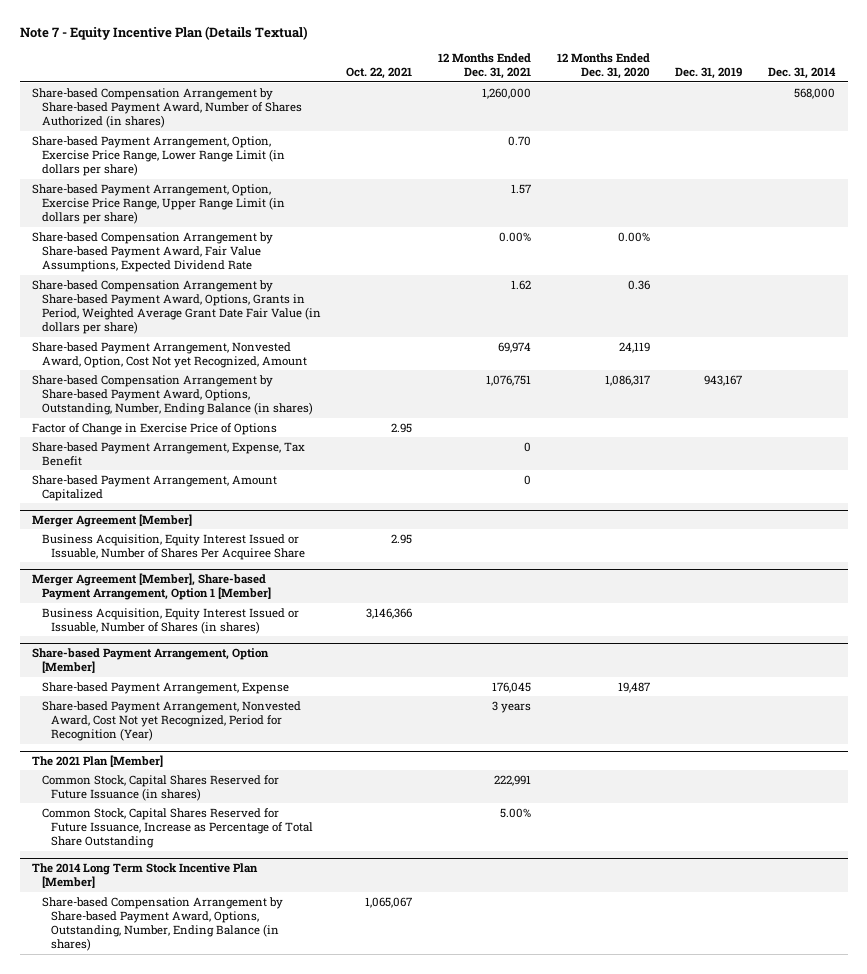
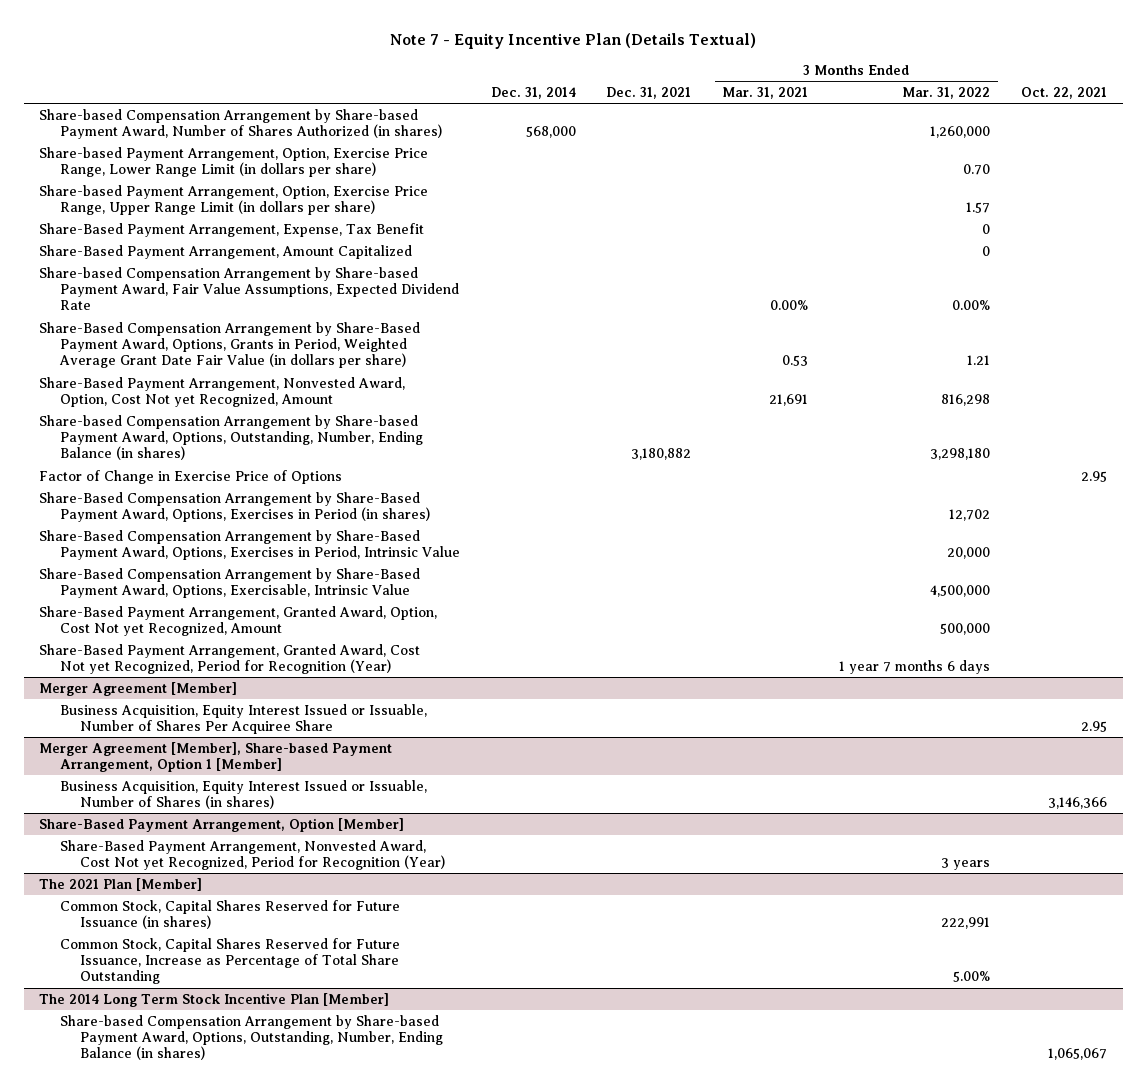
- | Oct. 22, 2021 | 12 Months Ended Dec. 31, 2021 | 12 Months Ended Dec. 31, 2020 | Dec. 31, 2019 | Dec. 31, 2014
+ | Dec. 31, 2014 | Dec. 31, 2021 | 3 Months Ended Mar. 31, 2021 | 3 Months Ended Mar. 31, 2022 | Oct. 22, 2021
+ Share-Based Payment Arrangement, Expense, Tax Benefit | | | | 0 |
+ Share-Based Payment Arrangement, Amount Capitalized | | | | 0 |
- Share-based Compensation Arrangement by Share-based Payment Award, Options, Grants in Period, Weighted Average Grant Date Fair Value (in dollars per share) | | 1.62 | 0.36 | |
- Share-based Payment Arrangement, Nonvested Award, Option, Cost Not yet Recognized, Amount | | 69,974 | 24,119 | |
+ Share-Based Compensation Arrangement by Share-Based Payment Award, Options, Grants in Period, Weighted Average Grant Date Fair Value (in dollars per share) | | | 0.53 | 1.21 |
+ Share-Based Payment Arrangement, Nonvested Award, Option, Cost Not yet Recognized, Amount | | | 21,691 | 816,298 |
- Share-based Payment Arrangement, Expense, Tax Benefit | | 0 | | |
- Share-based Payment Arrangement, Amount Capitalized | | 0 | | |
+ Share-Based Compensation Arrangement by Share-Based Payment Award, Options, Exercises in Period (in shares) | | | | 12,702 |
+ Share-Based Compensation Arrangement by Share-Based Payment Award, Options, Exercises in Period, Intrinsic Value | | | | 20,000 |
+ Share-Based Compensation Arrangement by Share-Based Payment Award, Options, Exercisable, Intrinsic Value | | | | 4,500,000 |
+ Share-Based Payment Arrangement, Granted Award, Option, Cost Not yet Recognized, Amount | | | | 500,000 |
+ Share-Based Payment Arrangement, Granted Award, Cost Not yet Recognized, Period for Recognition (Year) | | | | 1 year 7 months 6 days |
- Share-based Payment Arrangement, Option [Member]
- Share-based Payment Arrangement, Expense | | 176,045 | 19,487 | |
- Share-based Payment Arrangement, Nonvested Award, Cost Not yet Recognized, Period for Recognition (Year) | | 3 years | | |
+ Share-Based Payment Arrangement, Option [Member]
+ Share-Based Payment Arrangement, Nonvested Award, Cost Not yet Recognized, Period for Recognition (Year) | | | | 3 years |

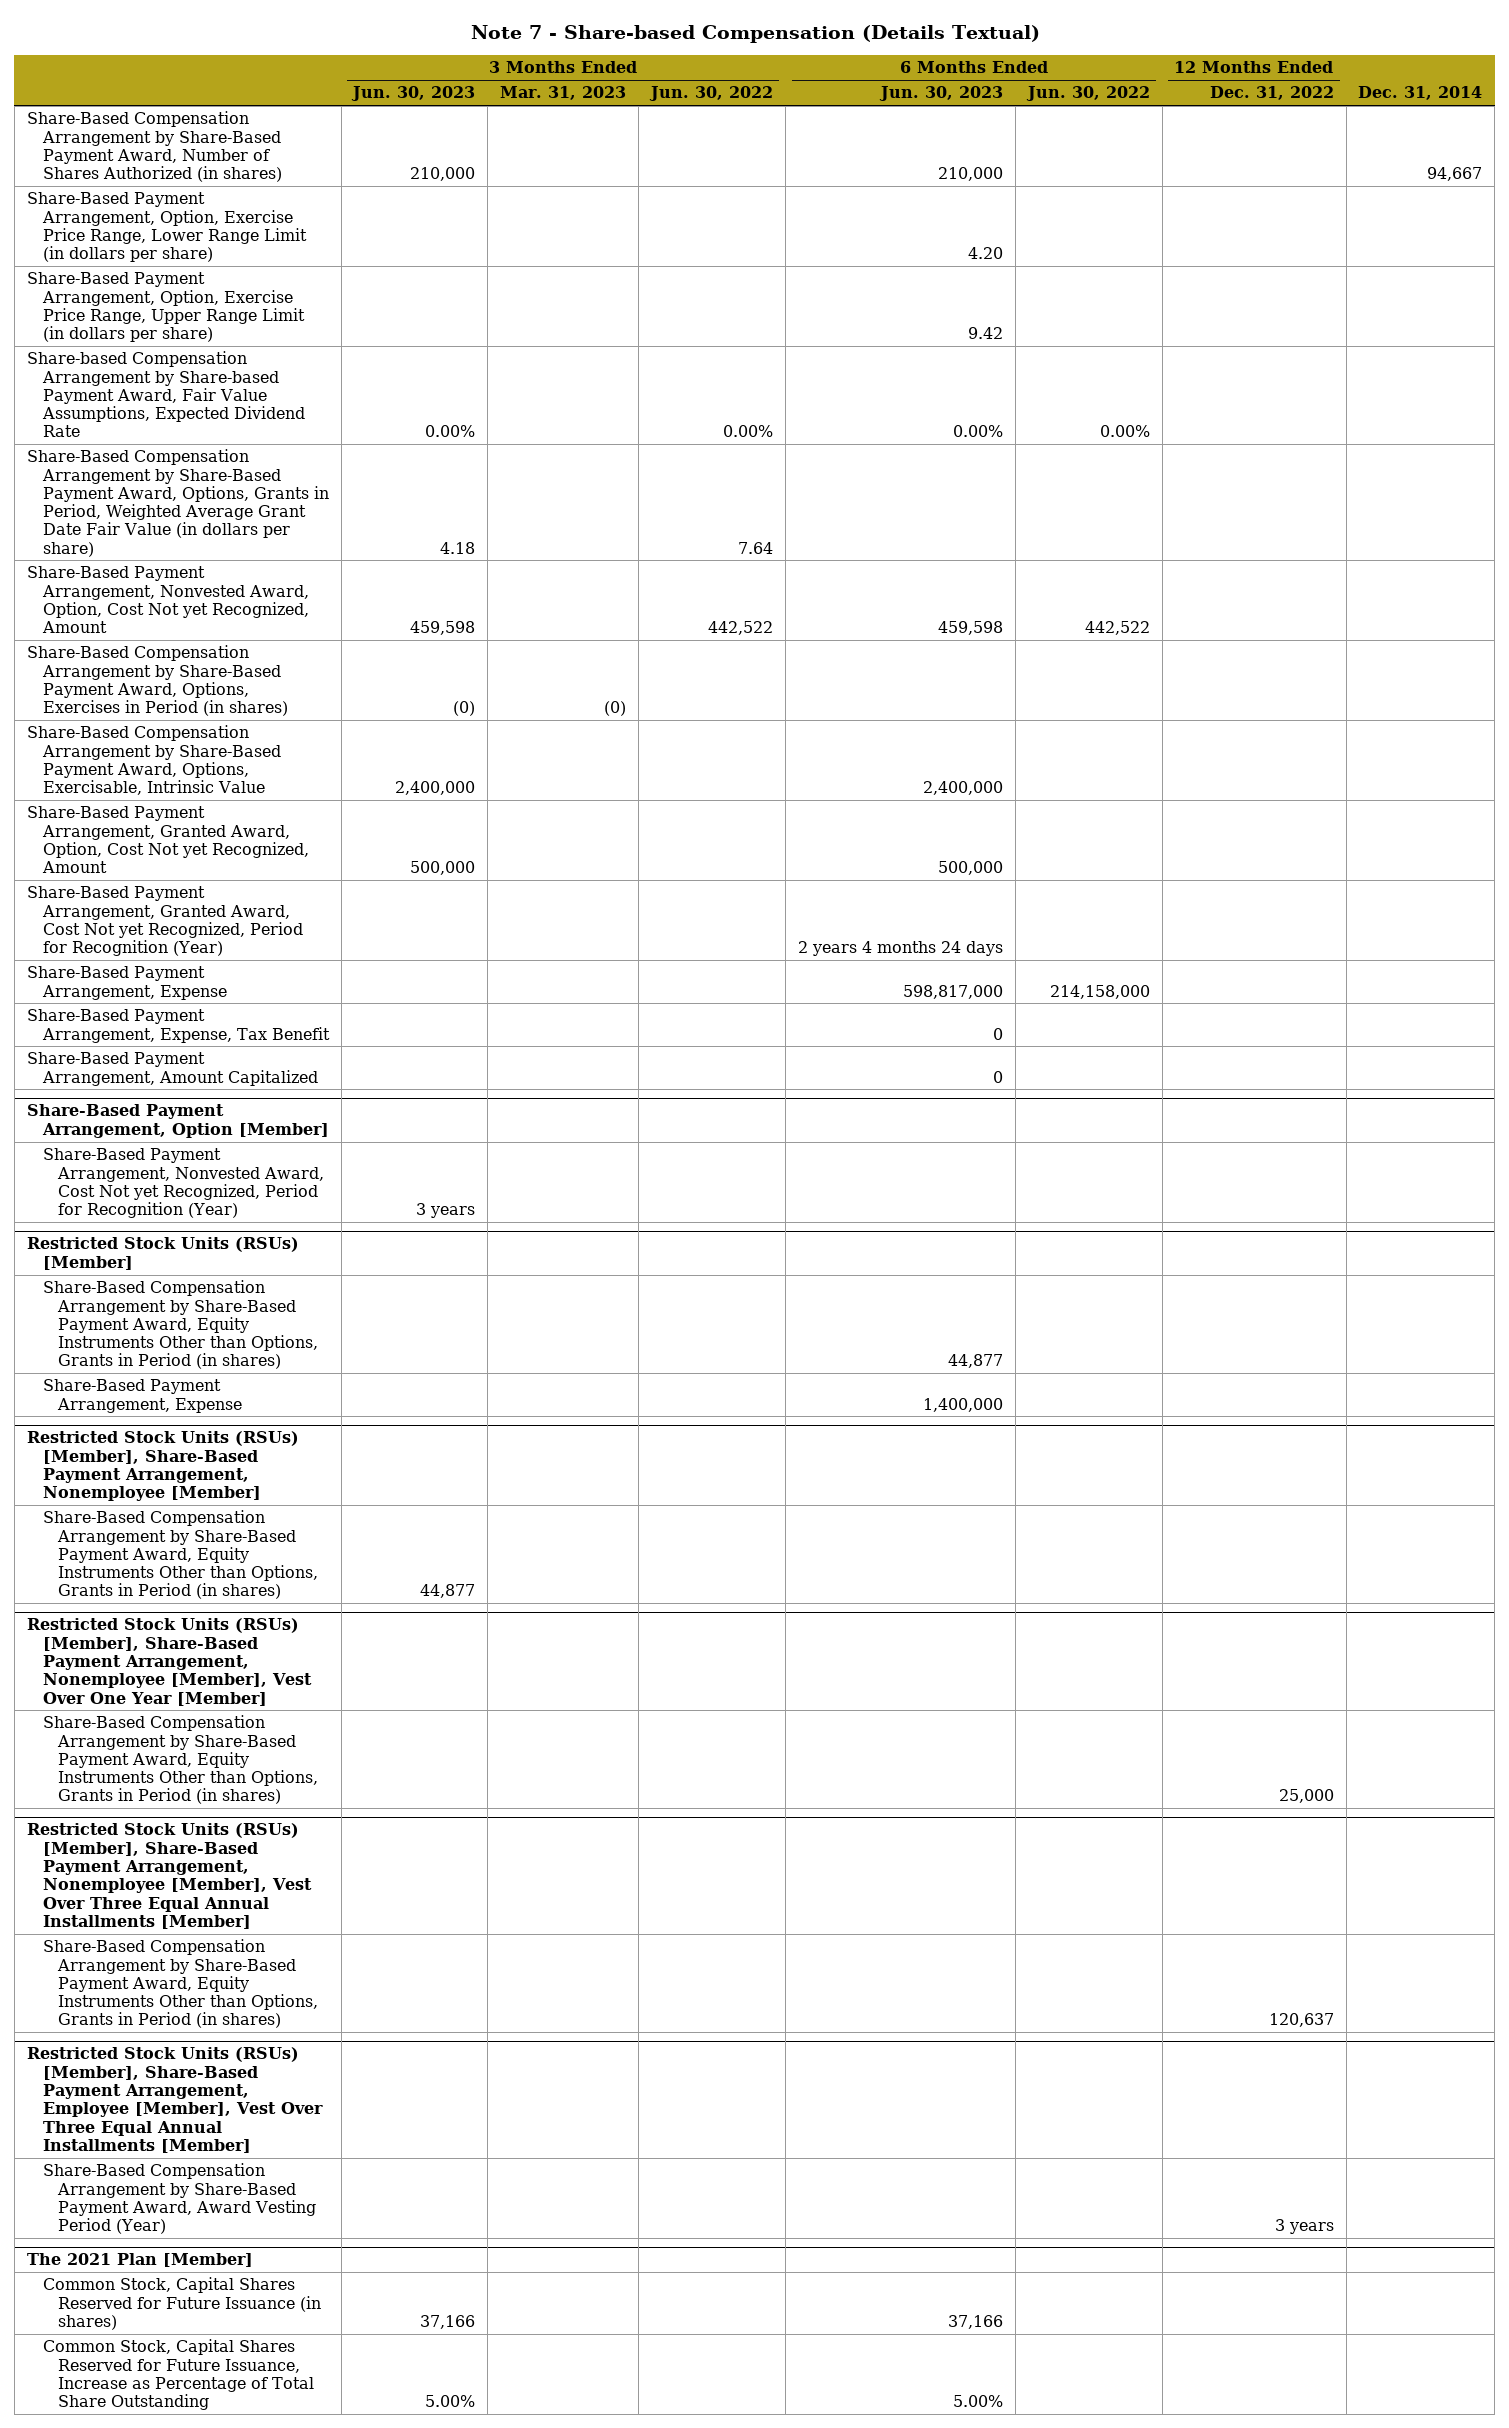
- Note 7 - Equity Incentive Plan (Details Textual)
+ Note 7 - Share-based Compensation (Details Textual)
- | Dec. 31, 2014 | Dec. 31, 2021 | 3 Months Ended Mar. 31, 2021 | 3 Months Ended Mar. 31, 2022 | Oct. 22, 2021
+ | 3 Months Ended Jun. 30, 2023 | 3 Months Ended Mar. 31, 2023 | 3 Months Ended Jun. 30, 2022 | 6 Months Ended Jun. 30, 2023 | 6 Months Ended Jun. 30, 2022 | 12 Months Ended Dec. 31, 2022 | Dec. 31, 2014
- Share-based Compensation Arrangement by Share-based Payment Award, Number of Shares Authorized (in shares) | 568,000 | | | 1,260,000 |
- Share-based Payment Arrangement, Option, Exercise Price Range, Lower Range Limit (in dollars per share) | | | | 0.70 |
- Share-based Payment Arrangement, Option, Exercise Price Range, Upper Range Limit (in dollars per share) | | | | 1.57 |
+ Share-Based Compensation Arrangement by Share-Based Payment Award, Number of Shares Authorized (in shares) | 210,000 | | | 210,000 | | | 94,667
+ Share-Based Payment Arrangement, Option, Exercise Price Range, Lower Range Limit (in dollars per share) | | | | 4.20 | | |
+ Share-Based Payment Arrangement, Option, Exercise Price Range, Upper Range Limit (in dollars per share) | | | | 9.42 | | |
- Share-based Compensation Arrangement by Share-based Payment Award, Options, Outstanding, Number, Ending Balance (in shares) | | 3,180,882 | | 3,298,180 |
- Factor of Change in Exercise Price of Options | | | | | 2.95
- Share-Based Compensation Arrangement by Share-Based Payment Award, Options, Exercises in Period, Intrinsic Value | | | | 20,000 |
- Merger Agreement [Member]
- Business Acquisition, Equity Interest Issued or Issuable, Number of Shares Per Acquiree Share | | | | | 2.95
- Merger Agreement [Member], Share-based Payment Arrangement, Option 1 [Member]
- Business Acquisition, Equity Interest Issued or Issuable, Number of Shares (in shares) | | | | | 3,146,366
+ Share-Based Payment Arrangement, Expense | | | | 598,817,000 | 214,158,000 | |
moved down: Share-Based Payment Arrangement, Expense, Tax Benefit | | | | 0 | | |
moved down: Share-Based Payment Arrangement, Amount Capitalized | | | | 0 | | |
+ Restricted Stock Units (RSUs) [Member]
+ Share-Based Compensation Arrangement by Share-Based Payment Award, Equity Instruments Other than Options, Grants in Period (in shares) | | | | 44,877 | | |
+ Share-Based Payment Arrangement, Expense | | | | 1,400,000 | | |
+ Restricted Stock Units (RSUs) [Member], Share-Based Payment Arrangement, Nonemployee [Member]
+ Share-Based Compensation Arrangement by Share-Based Payment Award, Equity Instruments Other than Options, Grants in Period (in shares) | 44,877 | | | | | |
+ Restricted Stock Units (RSUs) [Member], Share-Based Payment Arrangement, Nonemployee [Member], Vest Over One Year [Member]
+ Share-Based Compensation Arrangement by Share-Based Payment Award, Equity Instruments Other than Options, Grants in Period (in shares) | | | | | | 25,000 |
+ Restricted Stock Units (RSUs) [Member], Share-Based Payment Arrangement, Nonemployee [Member], Vest Over Three Equal Annual Installments [Member]
+ Share-Based Compensation Arrangement by Share-Based Payment Award, Equity Instruments Other than Options, Grants in Period (in shares) | | | | | | 120,637 |
+ Restricted Stock Units (RSUs) [Member], Share-Based Payment Arrangement, Employee [Member], Vest Over Three Equal Annual Installments [Member]
+ Share-Based Compensation Arrangement by Share-Based Payment Award, Award Vesting Period (Year) | | | | | | 3 years |
- The 2014 Long Term Stock Incentive Plan [Member]
- Share-based Compensation Arrangement by Share-based Payment Award, Options, Outstanding, Number, Ending Balance (in shares) | | | | | 1,065,067

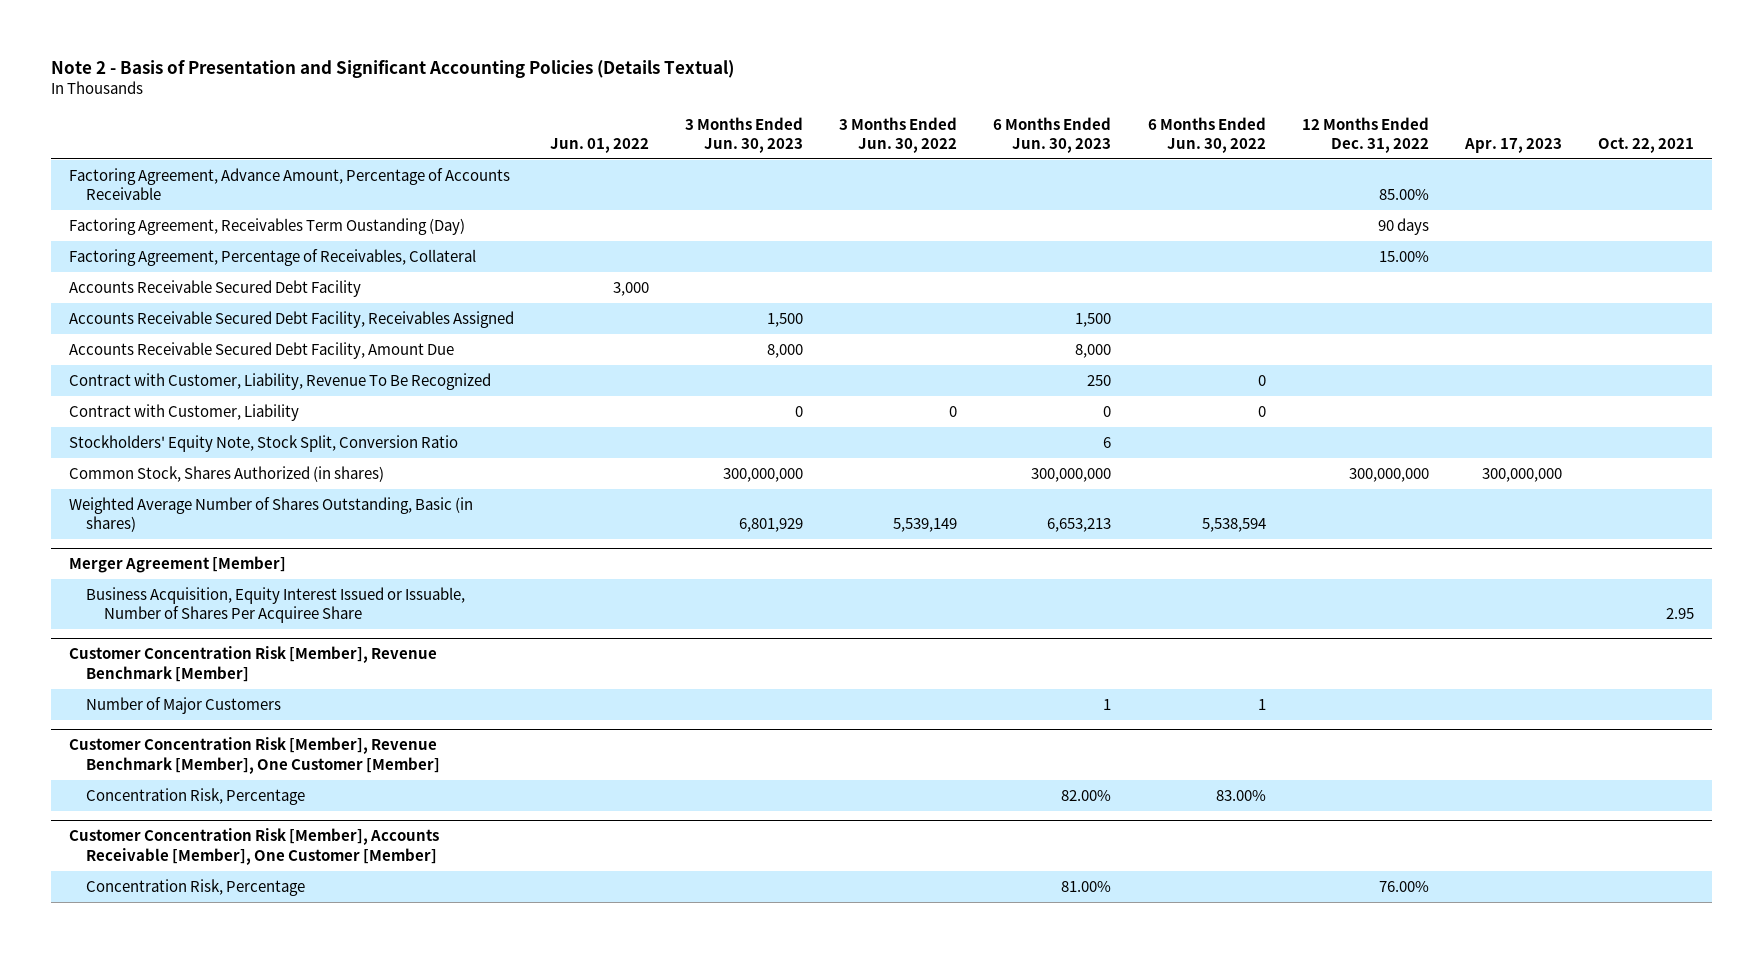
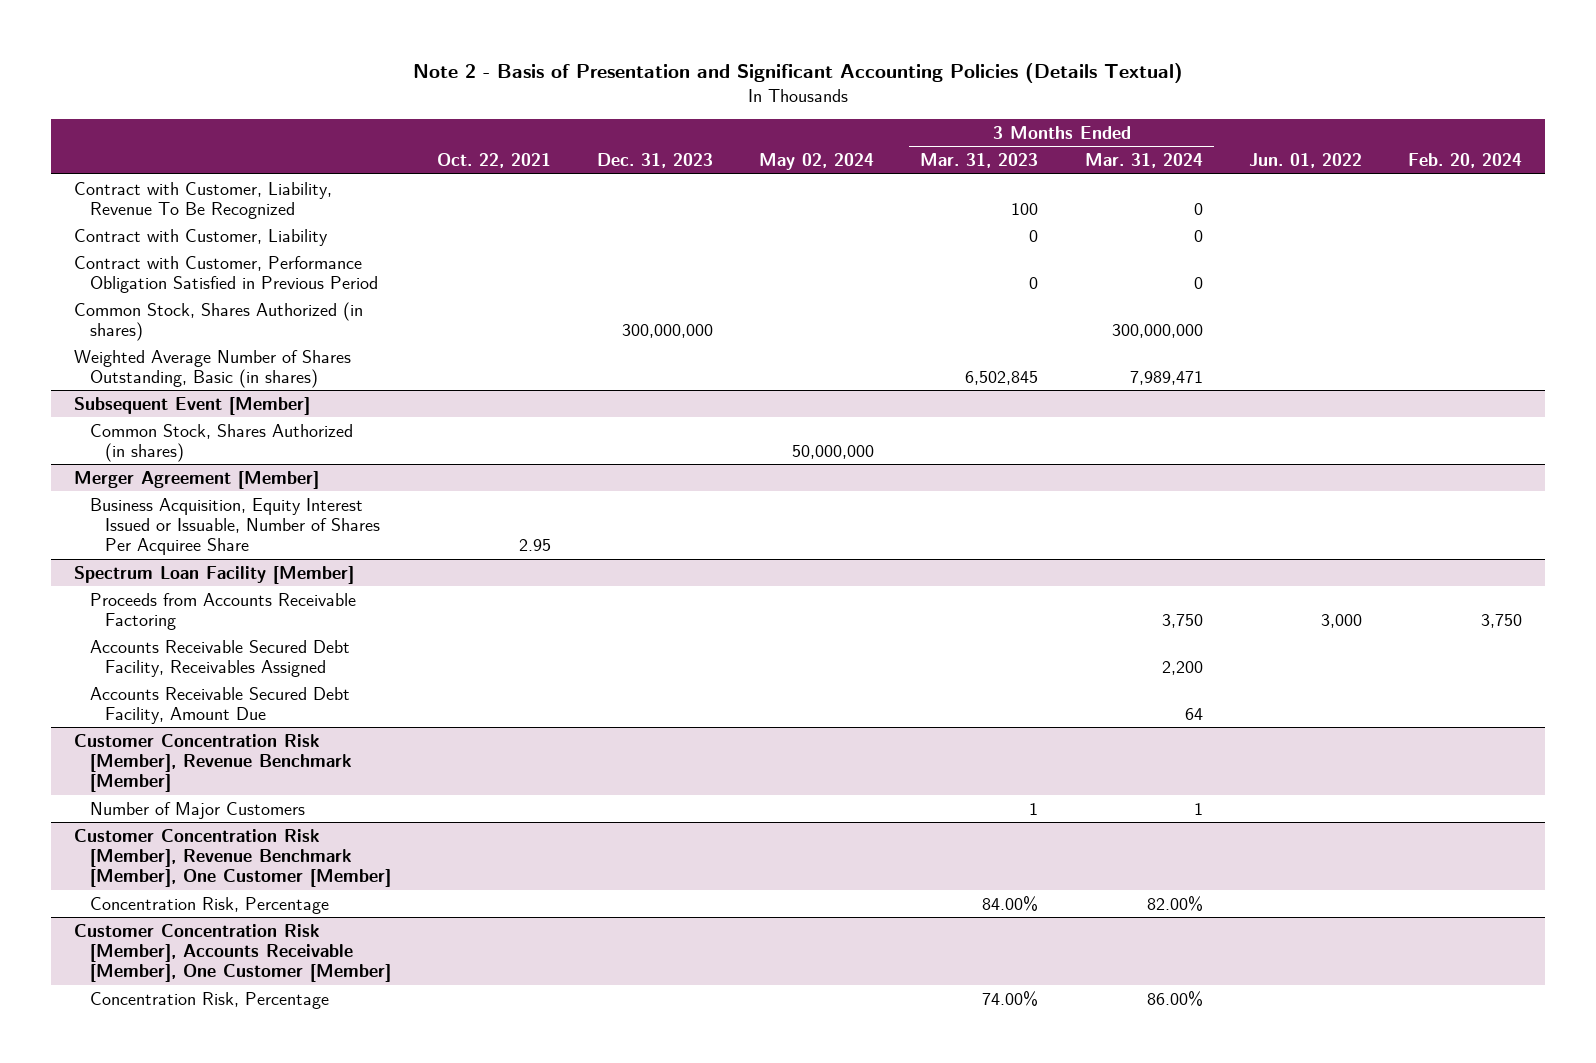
- | Jun. 01, 2022 | 3 Months Ended Jun. 30, 2023 | 3 Months Ended Jun. 30, 2022 | 6 Months Ended Jun. 30, 2023 | 6 Months Ended Jun. 30, 2022 | 12 Months Ended Dec. 31, 2022 | Apr. 17, 2023 | Oct. 22, 2021
+ | Oct. 22, 2021 | Dec. 31, 2023 | May 02, 2024 | 3 Months Ended Mar. 31, 2023 | 3 Months Ended Mar. 31, 2024 | Jun. 01, 2022 | Feb. 20, 2024
- Factoring Agreement, Advance Amount, Percentage of Accounts Receivable | | | | | | 85.00% | |
- Factoring Agreement, Receivables Term Oustanding (Day) | | | | | | 90 days | |
- Factoring Agreement, Percentage of Receivables, Collateral | | | | | | 15.00% | |
- Accounts Receivable Secured Debt Facility | 3,000 | | | | | | |
- Accounts Receivable Secured Debt Facility, Receivables Assigned | | 1,500 | | 1,500 | | | |
- Accounts Receivable Secured Debt Facility, Amount Due | | 8,000 | | 8,000 | | | |
- Stockholders' Equity Note, Stock Split, Conversion Ratio | | | | 6 | | | |
+ Contract with Customer, Performance Obligation Satisfied in Previous Period | | | | 0 | 0 | |
+ Subsequent Event [Member]
+ Common Stock, Shares Authorized (in shares) | | | 50,000,000 | | | |
+ Spectrum Loan Facility [Member]
+ Proceeds from Accounts Receivable Factoring | | | | | 3,750 | 3,000 | 3,750
+ Accounts Receivable Secured Debt Facility, Receivables Assigned | | | | | 2,200 | |
+ Accounts Receivable Secured Debt Facility, Amount Due | | | | | 64 | |

